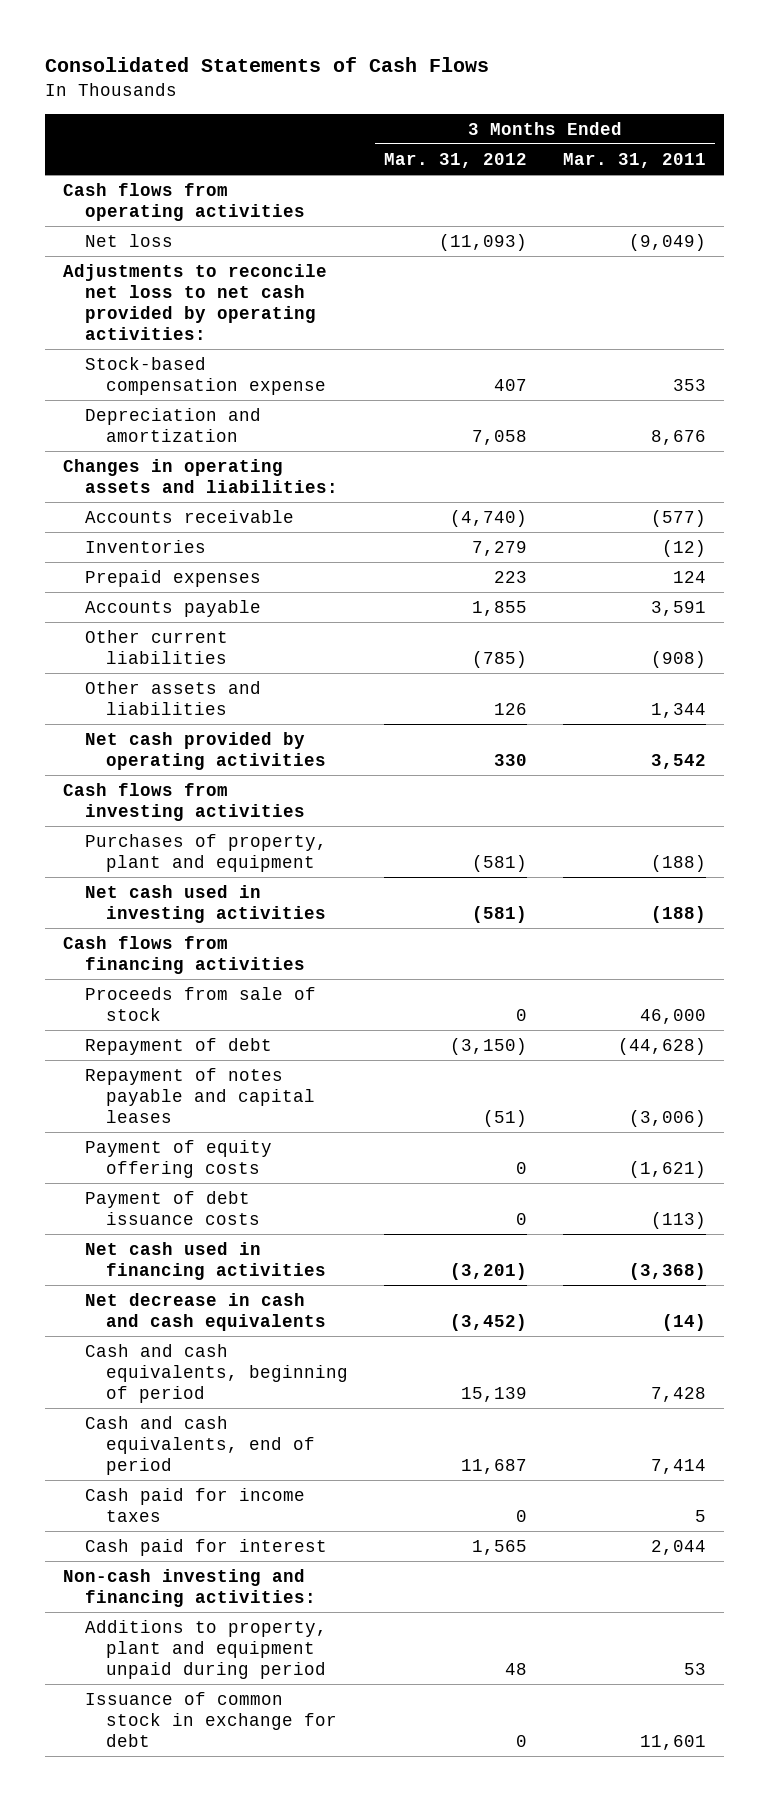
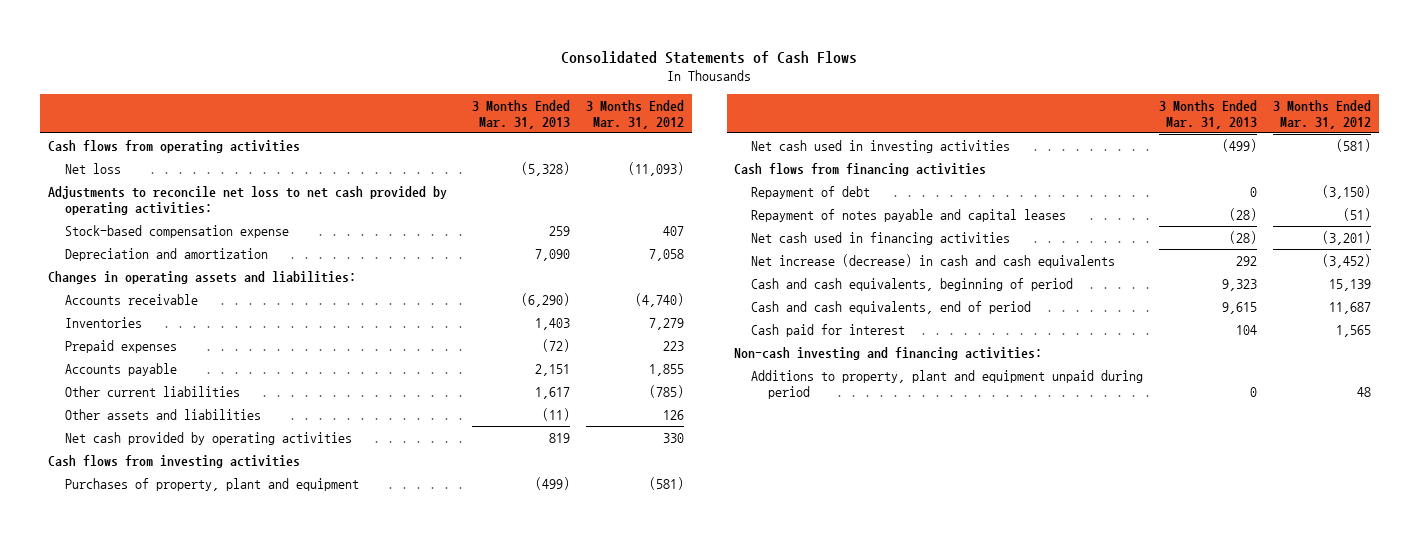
- | 3 Months Ended Mar. 31, 2012 | 3 Months Ended Mar. 31, 2011
+ | 3 Months Ended Mar. 31, 2013 | 3 Months Ended Mar. 31, 2012
- Proceeds from sale of stock | 0 | 46,000
- Payment of equity offering costs | 0 | (1,621)
- Payment of debt issuance costs | 0 | (113)
- Net decrease in cash and cash equivalents | (3,452) | (14)
+ Net increase (decrease) in cash and cash equivalents | 292 | (3,452)
- Cash paid for income taxes | 0 | 5
- Issuance of common stock in exchange for debt | 0 | 11,601

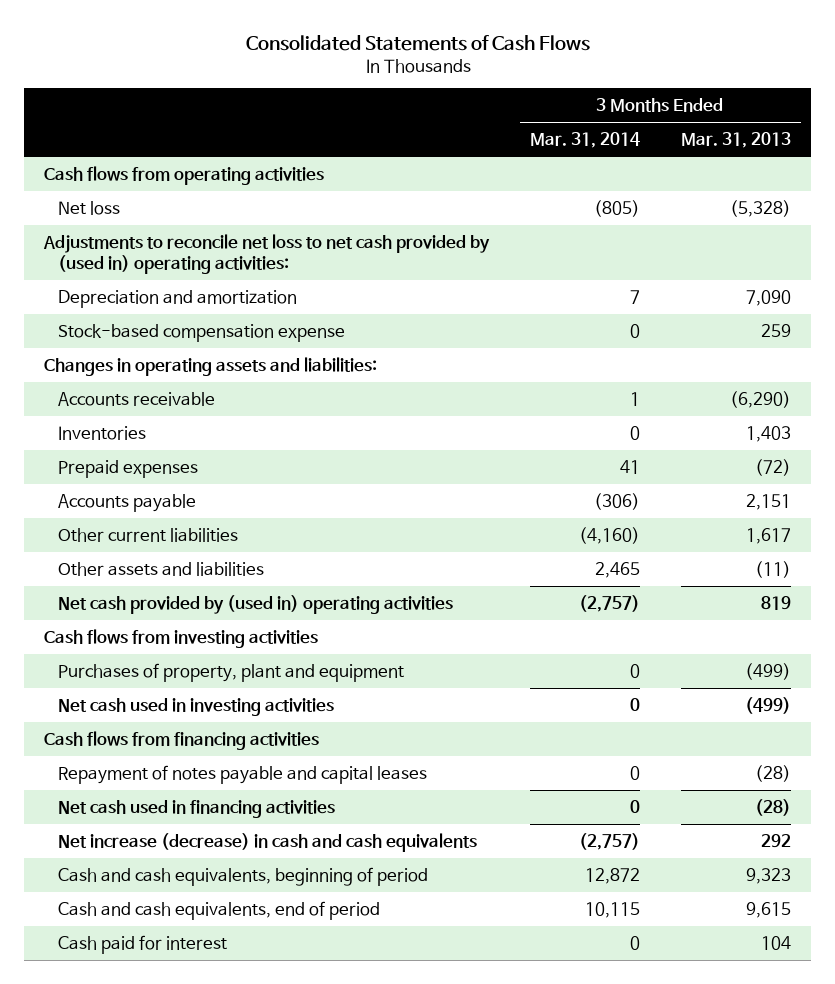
- | 3 Months Ended Mar. 31, 2013 | 3 Months Ended Mar. 31, 2012
+ | 3 Months Ended Mar. 31, 2014 | 3 Months Ended Mar. 31, 2013
- Adjustments to reconcile net loss to net cash provided by operating activities:
+ Adjustments to reconcile net loss to net cash provided by (used in) operating activities:
moved down: Stock-based compensation expense | 0 | 259
- Net cash provided by operating activities | 819 | 330
+ Net cash provided by (used in) operating activities | (2,757) | 819
- Repayment of debt | 0 | (3,150)
- Non-cash investing and financing activities:
- Additions to property, plant and equipment unpaid during period | 0 | 48

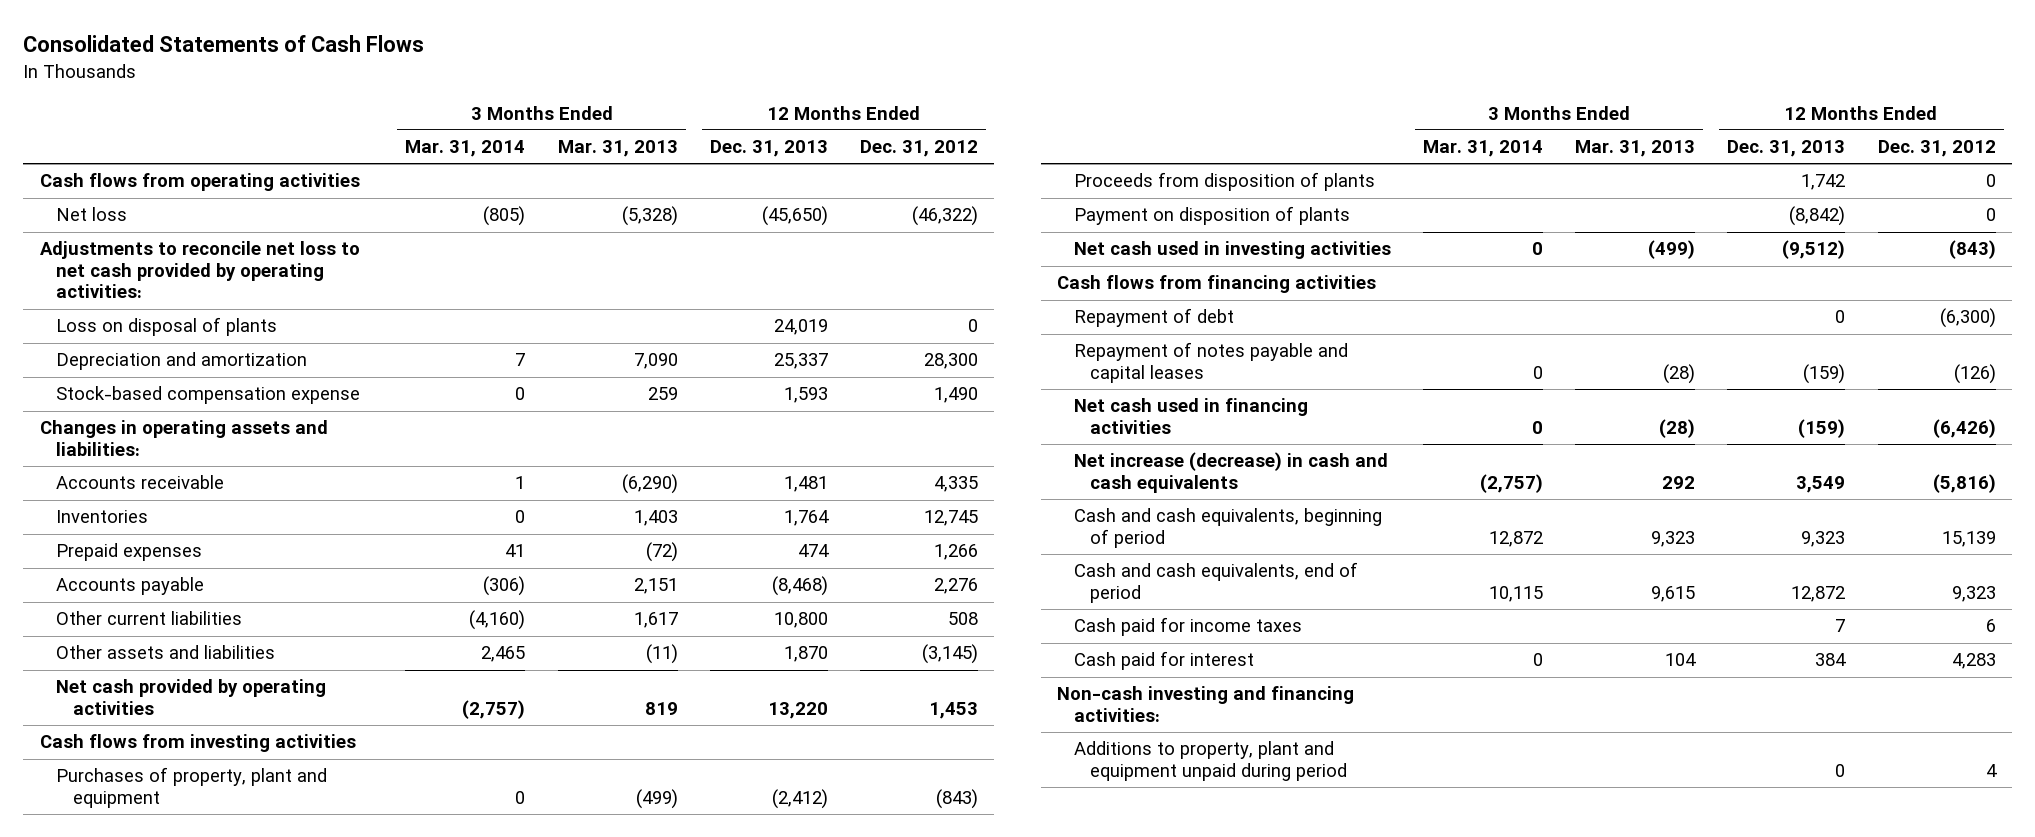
- | 3 Months Ended Mar. 31, 2014 | 3 Months Ended Mar. 31, 2013
+ | 3 Months Ended Mar. 31, 2014 | 3 Months Ended Mar. 31, 2013 | 12 Months Ended Dec. 31, 2013 | 12 Months Ended Dec. 31, 2012
- Adjustments to reconcile net loss to net cash provided by (used in) operating activities:
+ Adjustments to reconcile net loss to net cash provided by operating activities:
+ Loss on disposal of plants | | | 24,019 | 0
- Net cash provided by (used in) operating activities | (2,757) | 819
+ Net cash provided by operating activities | (2,757) | 819 | 13,220 | 1,453
+ Proceeds from disposition of plants | | | 1,742 | 0
+ Payment on disposition of plants | | | (8,842) | 0
+ Repayment of debt | | | 0 | (6,300)
+ Cash paid for income taxes | | | 7 | 6
+ Non-cash investing and financing activities:
+ Additions to property, plant and equipment unpaid during period | | | 0 | 4

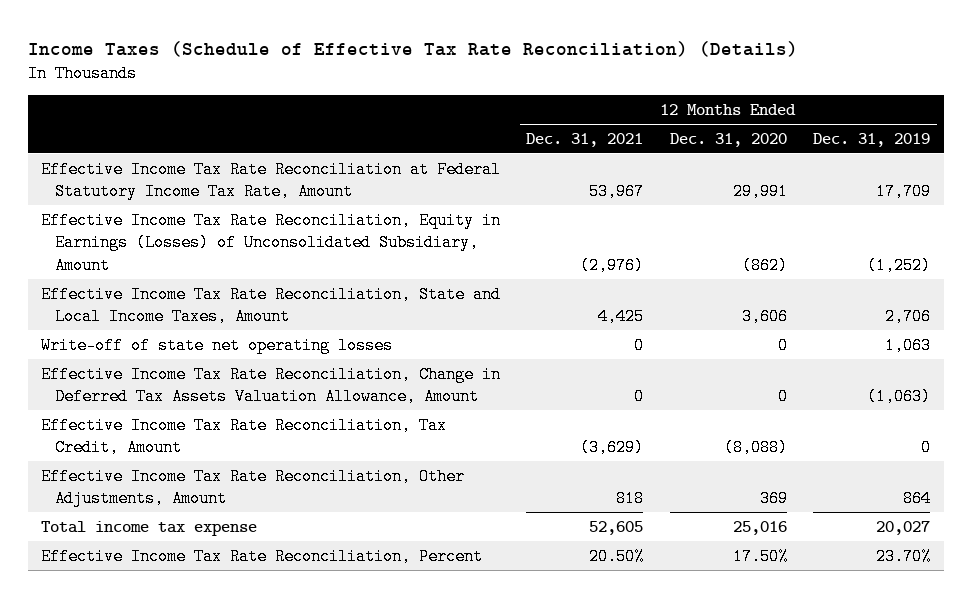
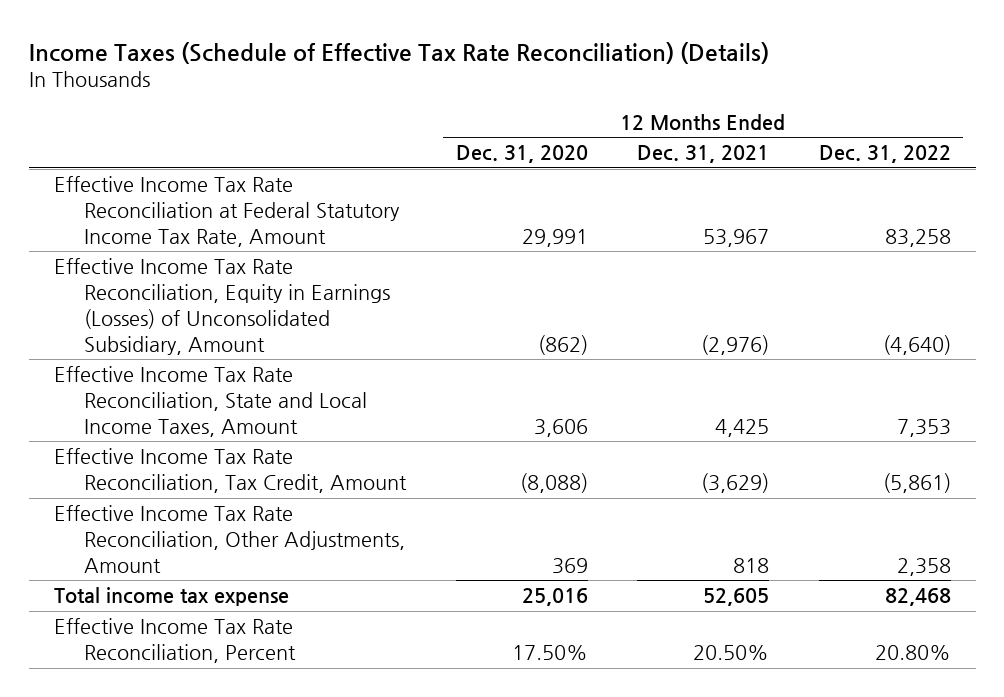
- | 12 Months Ended Dec. 31, 2021 | 12 Months Ended Dec. 31, 2020 | 12 Months Ended Dec. 31, 2019
+ | 12 Months Ended Dec. 31, 2020 | 12 Months Ended Dec. 31, 2021 | 12 Months Ended Dec. 31, 2022
- Write-off of state net operating losses | 0 | 0 | 1,063
- Effective Income Tax Rate Reconciliation, Change in Deferred Tax Assets Valuation Allowance, Amount | 0 | 0 | (1,063)

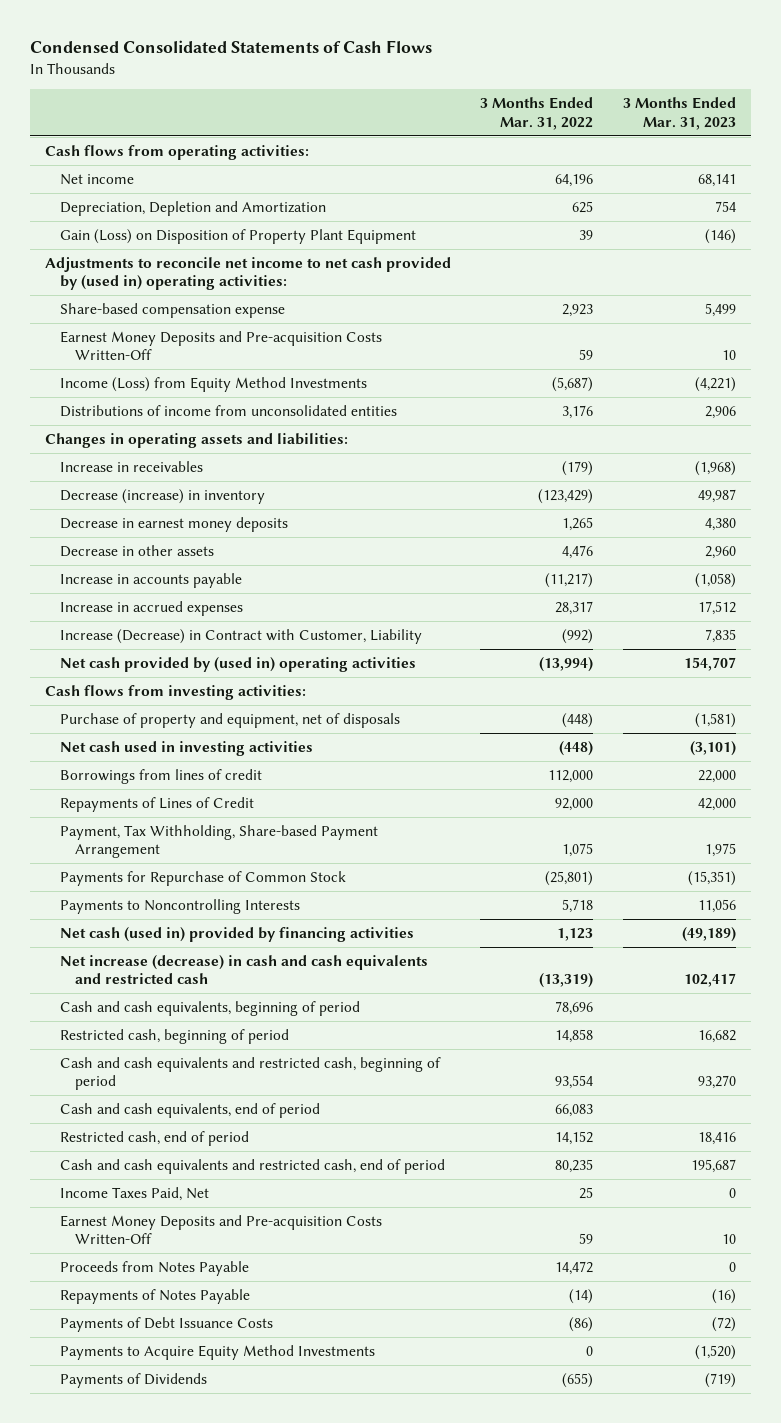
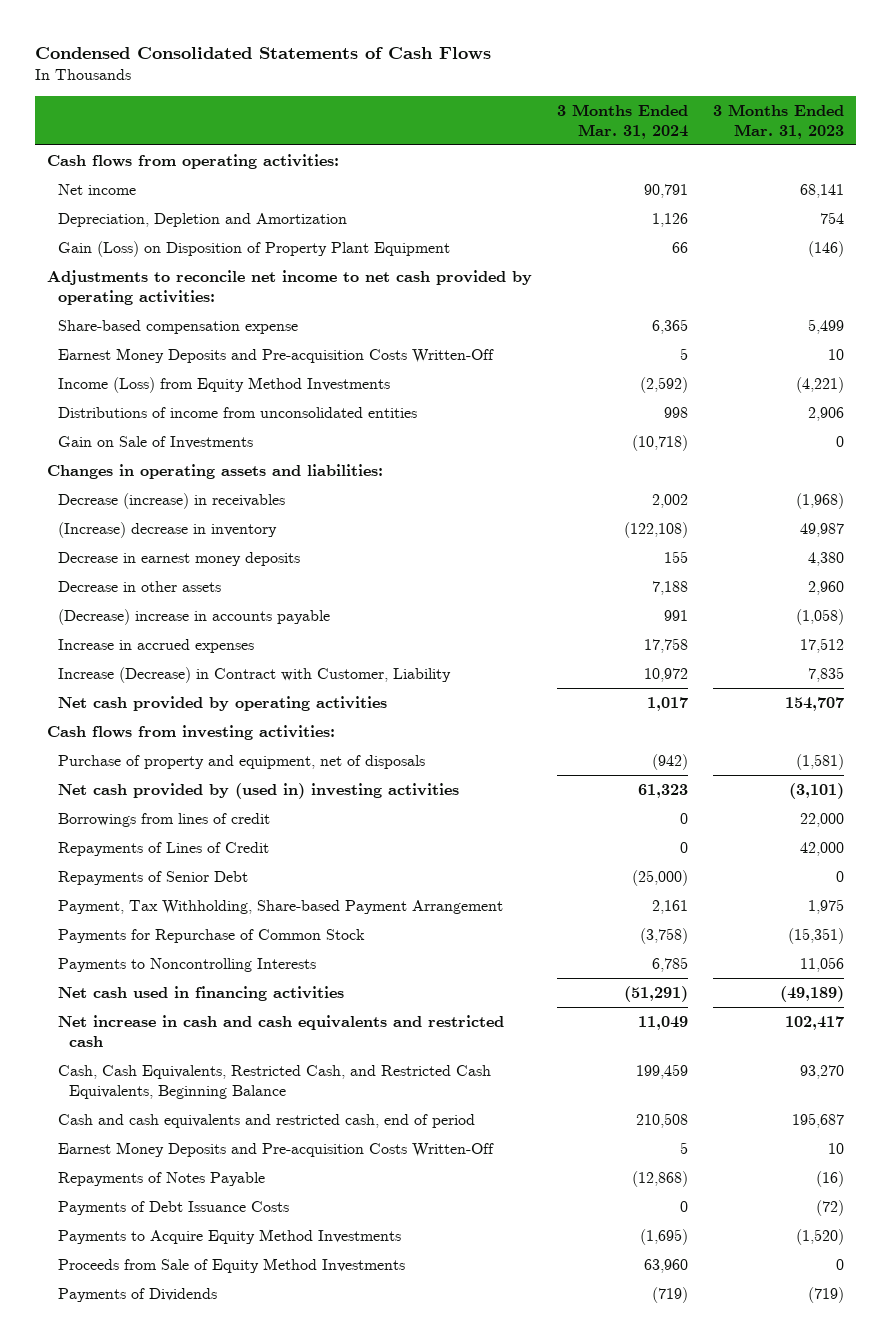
- | 3 Months Ended Mar. 31, 2022 | 3 Months Ended Mar. 31, 2023
+ | 3 Months Ended Mar. 31, 2024 | 3 Months Ended Mar. 31, 2023
- Adjustments to reconcile net income to net cash provided by (used in) operating activities:
+ Adjustments to reconcile net income to net cash provided by operating activities:
+ Gain on Sale of Investments | (10,718) | 0
- Increase in receivables | (179) | (1,968)
- Decrease (increase) in inventory | (123,429) | 49,987
+ Decrease (increase) in receivables | 2,002 | (1,968)
+ (Increase) decrease in inventory | (122,108) | 49,987
- Increase in accounts payable | (11,217) | (1,058)
+ (Decrease) increase in accounts payable | 991 | (1,058)
- Net cash provided by (used in) operating activities | (13,994) | 154,707
+ Net cash provided by operating activities | 1,017 | 154,707
- Net cash used in investing activities | (448) | (3,101)
+ Net cash provided by (used in) investing activities | 61,323 | (3,101)
+ Repayments of Senior Debt | (25,000) | 0
- Net cash (used in) provided by financing activities | 1,123 | (49,189)
- Net increase (decrease) in cash and cash equivalents and restricted cash | (13,319) | 102,417
- Cash and cash equivalents, beginning of period | 78,696 |
- Restricted cash, beginning of period | 14,858 | 16,682
- Cash and cash equivalents and restricted cash, beginning of period | 93,554 | 93,270
- Cash and cash equivalents, end of period | 66,083 |
- Restricted cash, end of period | 14,152 | 18,416
+ Net cash used in financing activities | (51,291) | (49,189)
+ Net increase in cash and cash equivalents and restricted cash | 11,049 | 102,417
+ Cash, Cash Equivalents, Restricted Cash, and Restricted Cash Equivalents, Beginning Balance | 199,459 | 93,270
- Income Taxes Paid, Net | 25 | 0
- Proceeds from Notes Payable | 14,472 | 0
+ Proceeds from Sale of Equity Method Investments | 63,960 | 0

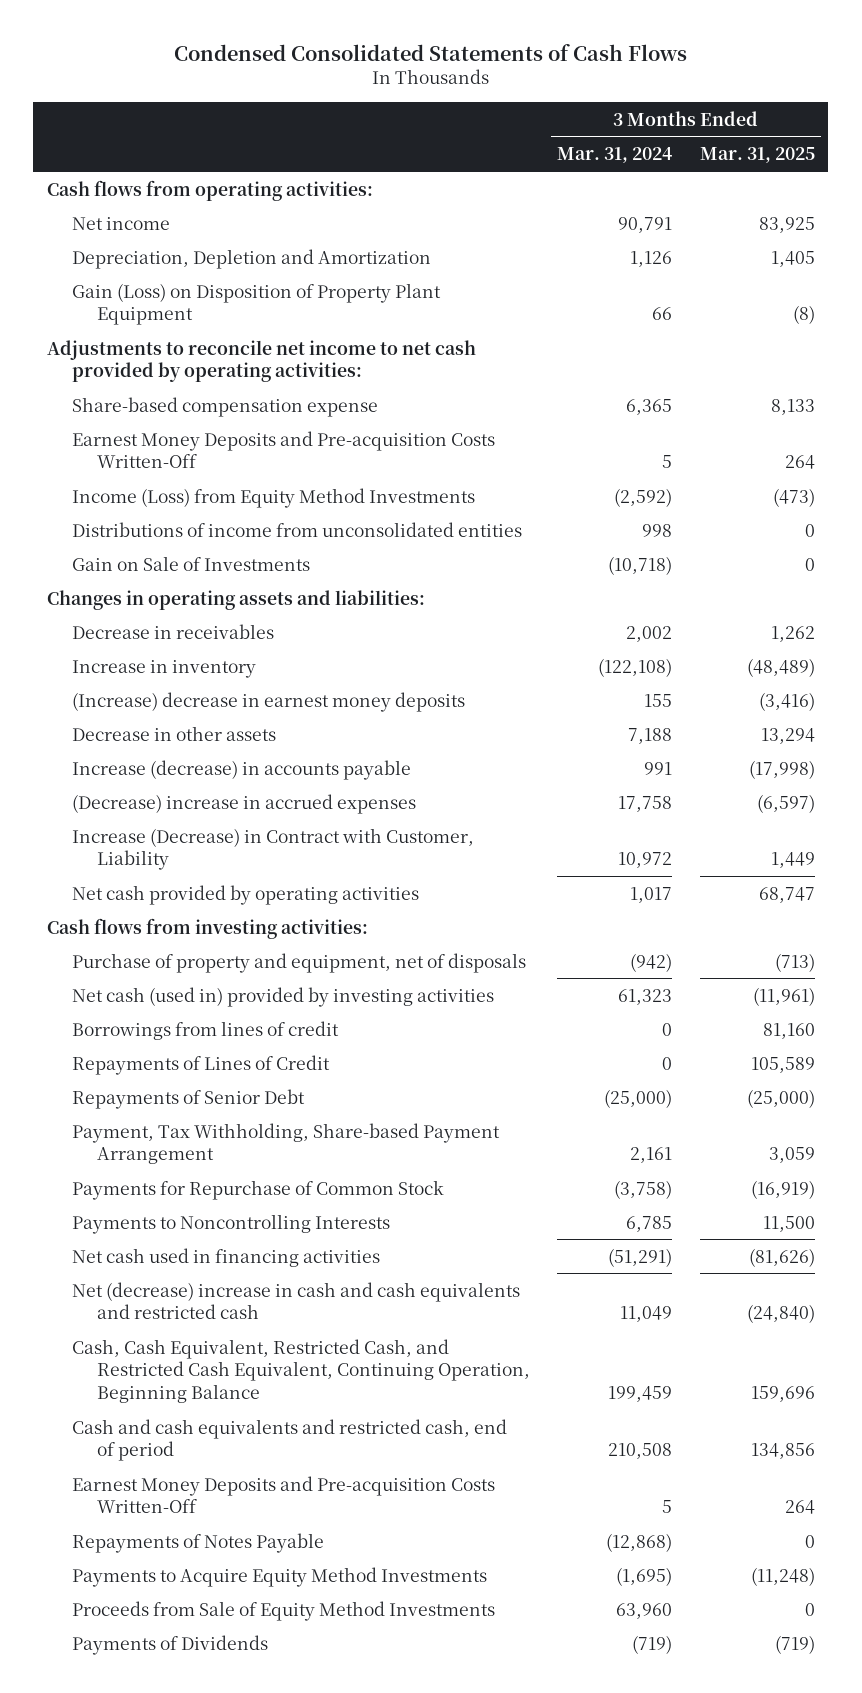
- | 3 Months Ended Mar. 31, 2024 | 3 Months Ended Mar. 31, 2023
+ | 3 Months Ended Mar. 31, 2024 | 3 Months Ended Mar. 31, 2025
- Decrease (increase) in receivables | 2,002 | (1,968)
- (Increase) decrease in inventory | (122,108) | 49,987
- Decrease in earnest money deposits | 155 | 4,380
+ Decrease in receivables | 2,002 | 1,262
+ Increase in inventory | (122,108) | (48,489)
+ (Increase) decrease in earnest money deposits | 155 | (3,416)
- (Decrease) increase in accounts payable | 991 | (1,058)
- Increase in accrued expenses | 17,758 | 17,512
+ Increase (decrease) in accounts payable | 991 | (17,998)
+ (Decrease) increase in accrued expenses | 17,758 | (6,597)
- Net cash provided by (used in) investing activities | 61,323 | (3,101)
+ Net cash (used in) provided by investing activities | 61,323 | (11,961)
- Net increase in cash and cash equivalents and restricted cash | 11,049 | 102,417
- Cash, Cash Equivalents, Restricted Cash, and Restricted Cash Equivalents, Beginning Balance | 199,459 | 93,270
+ Net (decrease) increase in cash and cash equivalents and restricted cash | 11,049 | (24,840)
+ Cash, Cash Equivalent, Restricted Cash, and Restricted Cash Equivalent, Continuing Operation, Beginning Balance | 199,459 | 159,696
- Payments of Debt Issuance Costs | 0 | (72)

